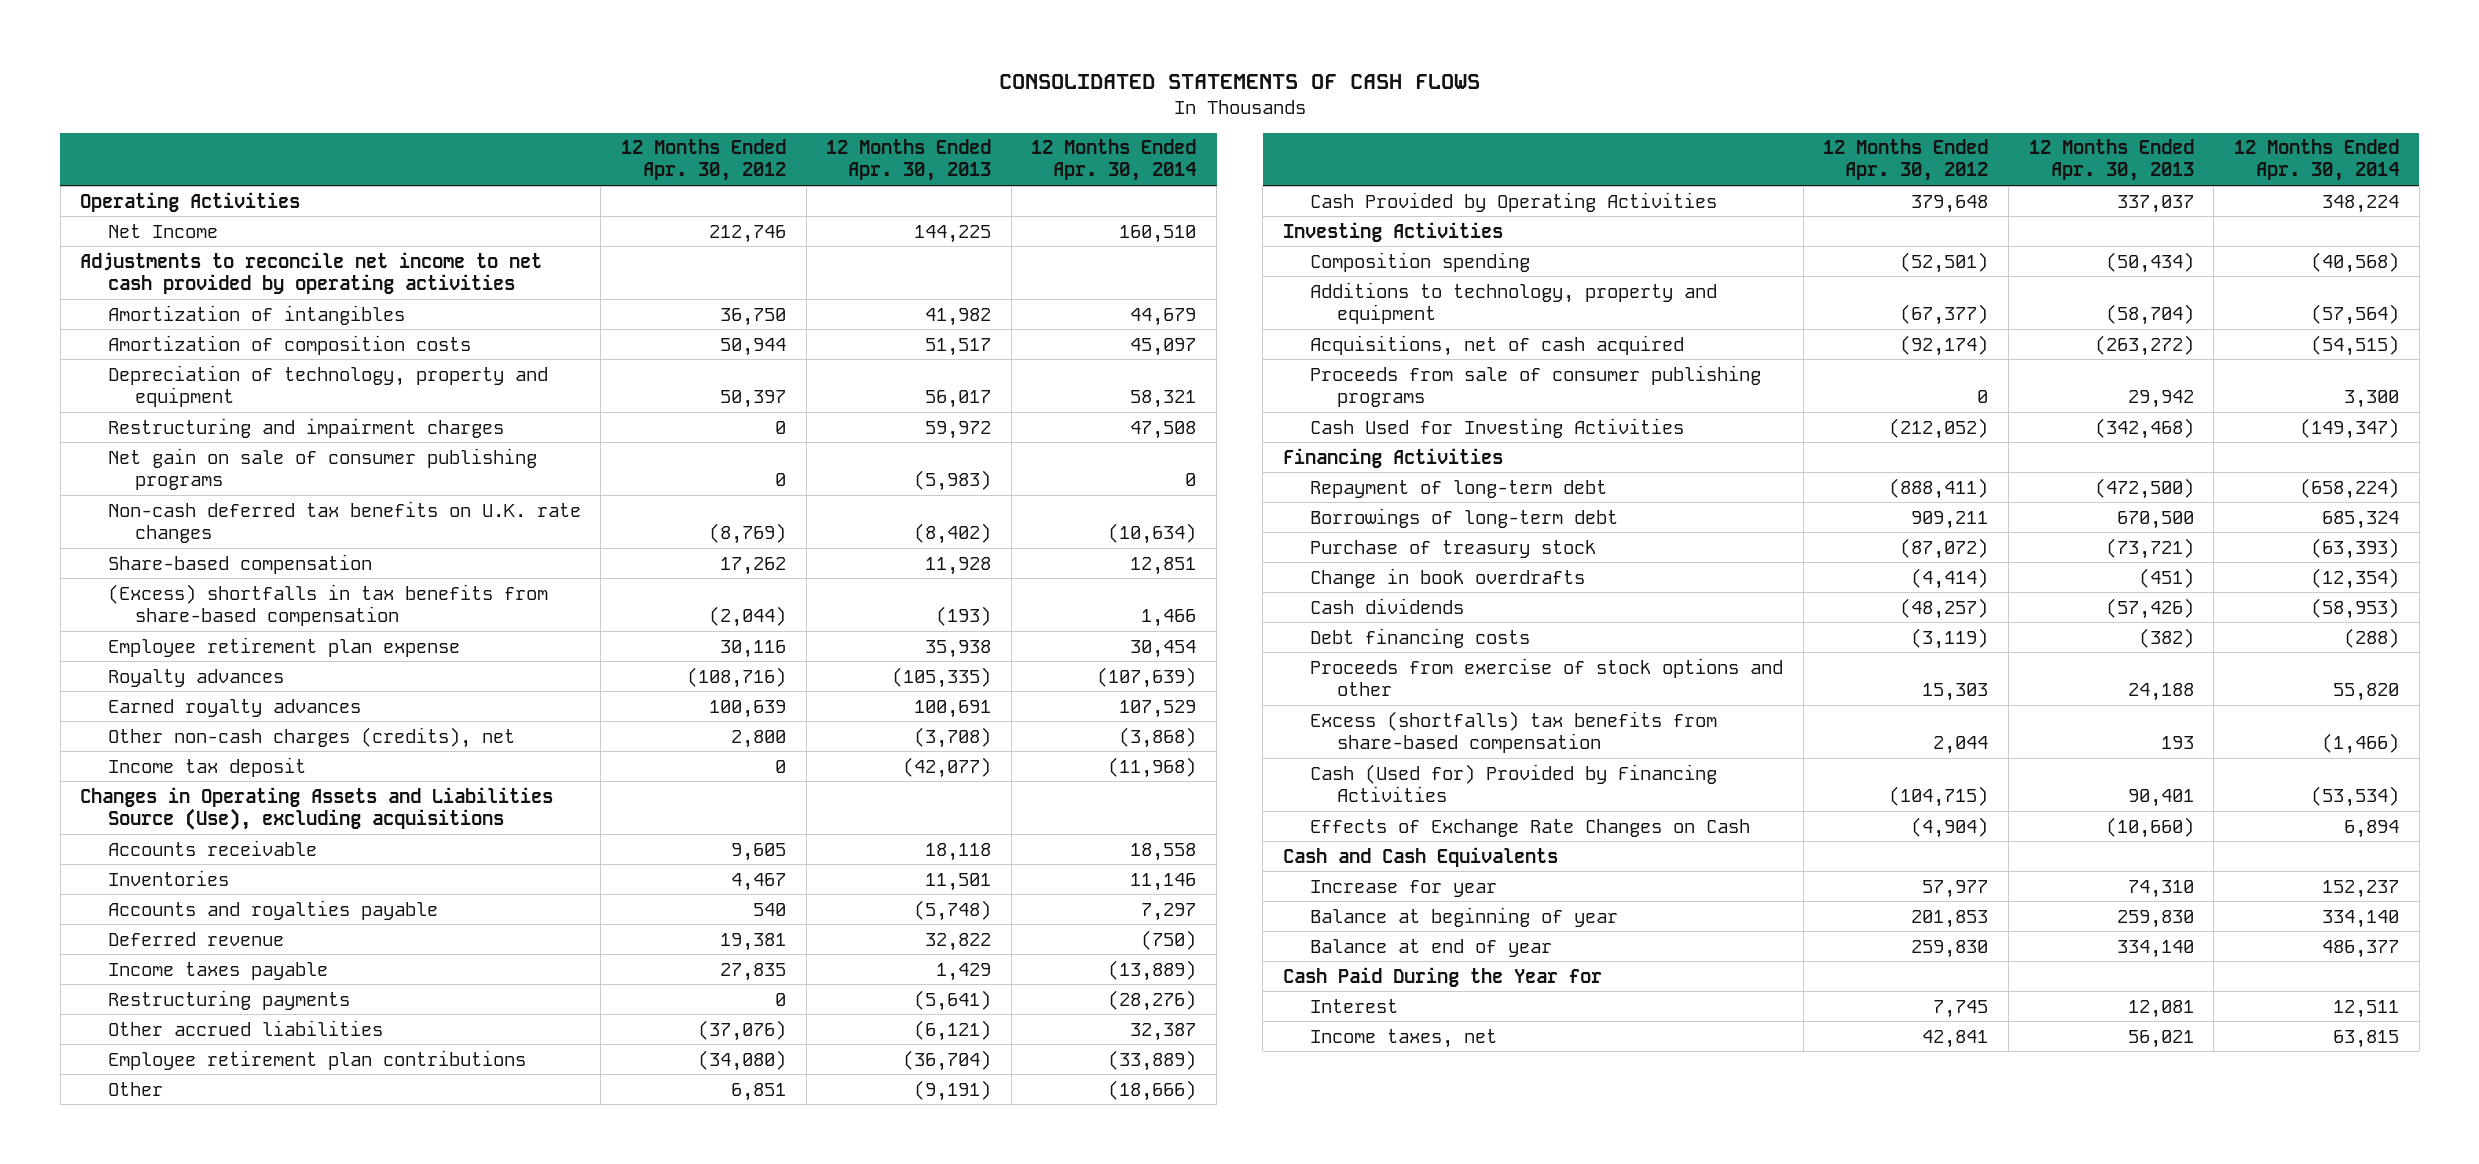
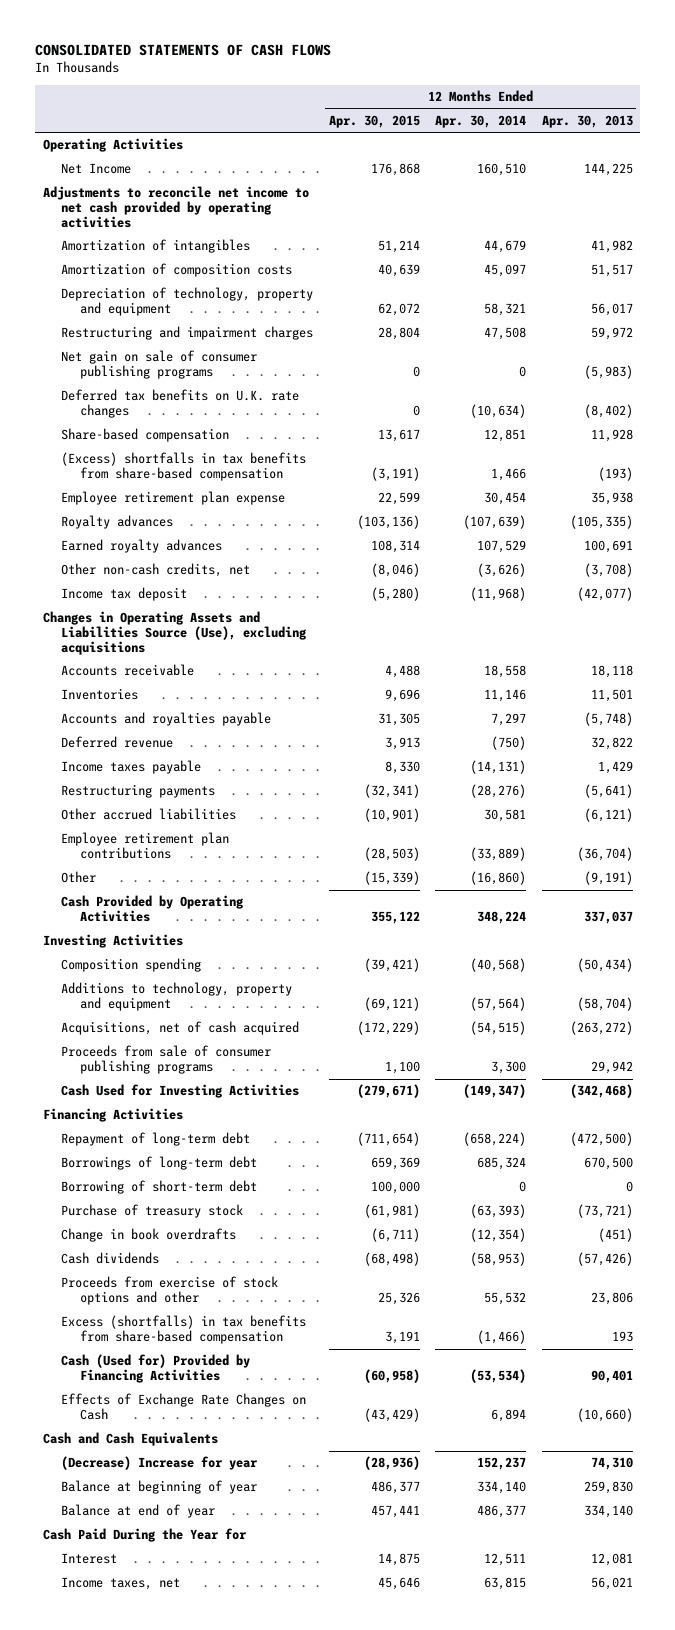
- | 12 Months Ended Apr. 30, 2012 | 12 Months Ended Apr. 30, 2013 | 12 Months Ended Apr. 30, 2014
+ | 12 Months Ended Apr. 30, 2015 | 12 Months Ended Apr. 30, 2014 | 12 Months Ended Apr. 30, 2013
- Non-cash deferred tax benefits on U.K. rate changes | (8,769) | (8,402) | (10,634)
+ Deferred tax benefits on U.K. rate changes | 0 | (10,634) | (8,402)
- Other non-cash charges (credits), net | 2,800 | (3,708) | (3,868)
+ Other non-cash credits, net | (8,046) | (3,626) | (3,708)
- Income taxes payable | 27,835 | 1,429 | (13,889)
+ Income taxes payable | 8,330 | (14,131) | 1,429
- Other accrued liabilities | (37,076) | (6,121) | 32,387
+ Other accrued liabilities | (10,901) | 30,581 | (6,121)
- Other | 6,851 | (9,191) | (18,666)
+ Other | (15,339) | (16,860) | (9,191)
+ Borrowing of short-term debt | 100,000 | 0 | 0
- Debt financing costs | (3,119) | (382) | (288)
- Proceeds from exercise of stock options and other | 15,303 | 24,188 | 55,820
- Excess (shortfalls) tax benefits from share-based compensation | 2,044 | 193 | (1,466)
+ Proceeds from exercise of stock options and other | 25,326 | 55,532 | 23,806
+ Excess (shortfalls) in tax benefits from share-based compensation | 3,191 | (1,466) | 193
- Increase for year | 57,977 | 74,310 | 152,237
+ (Decrease) Increase for year | (28,936) | 152,237 | 74,310

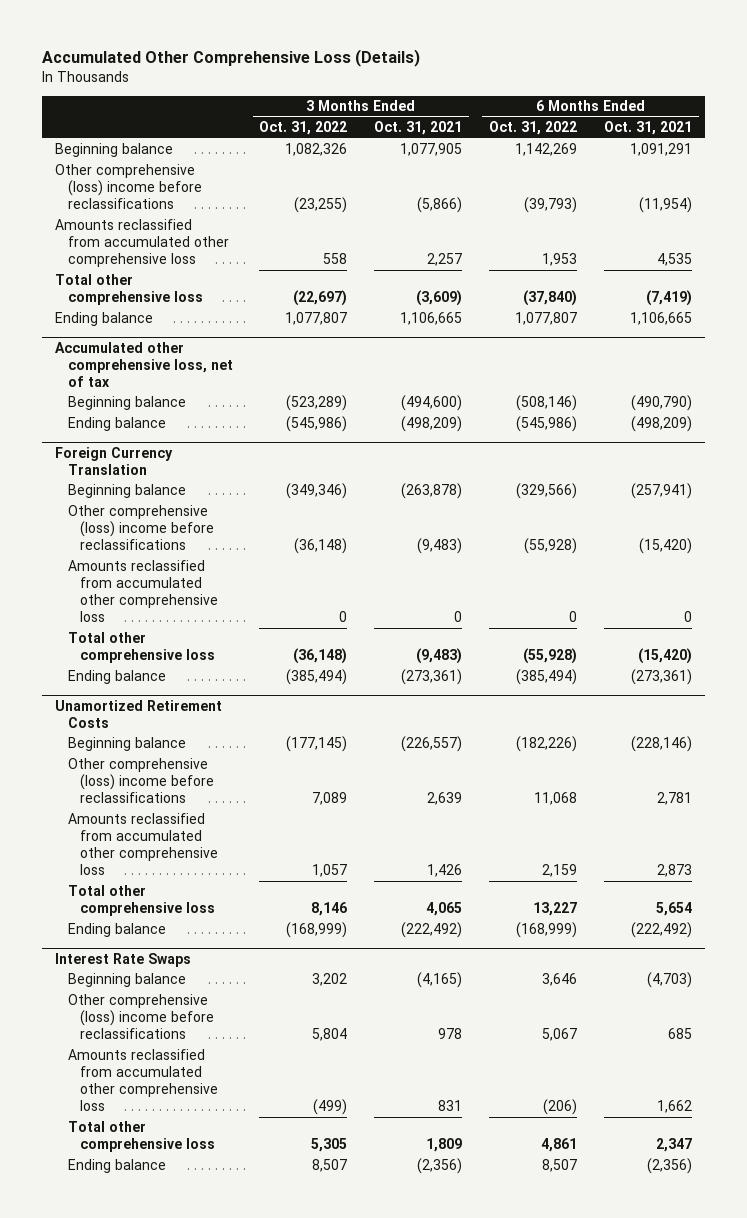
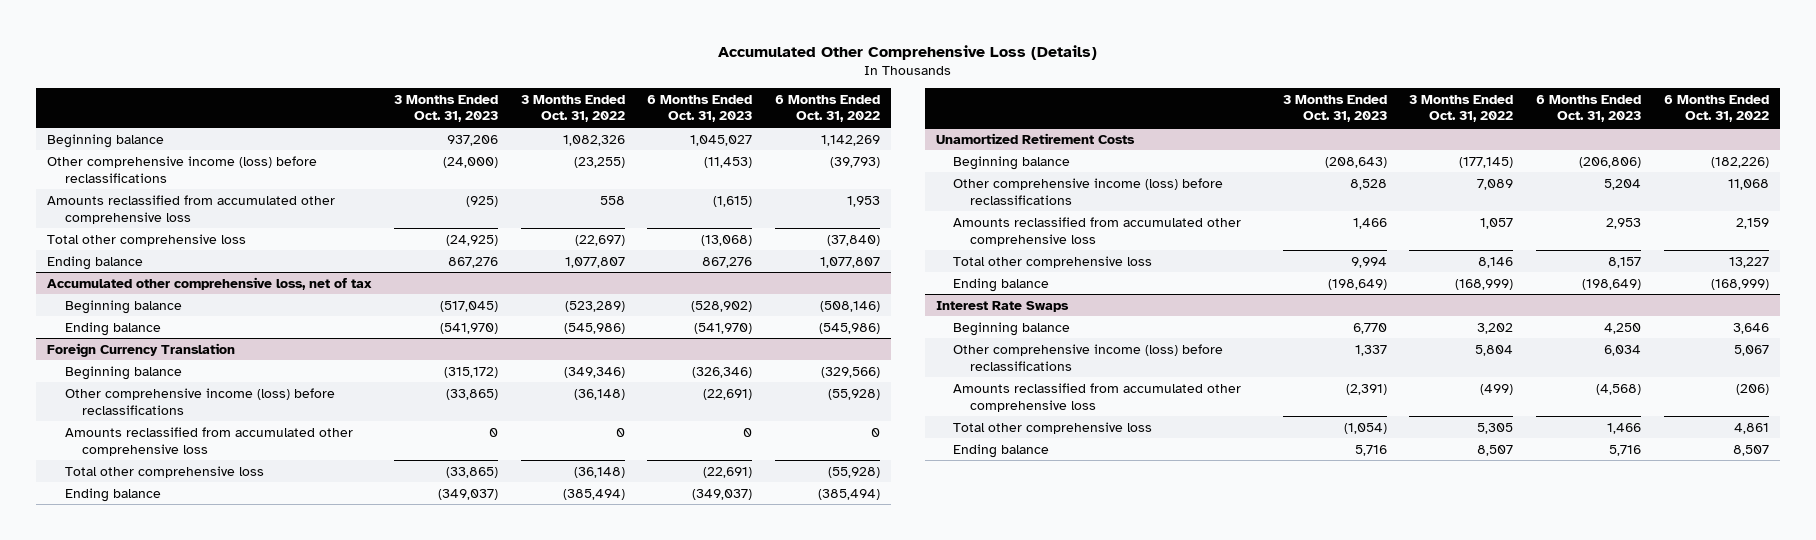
- | 3 Months Ended Oct. 31, 2022 | 3 Months Ended Oct. 31, 2021 | 6 Months Ended Oct. 31, 2022 | 6 Months Ended Oct. 31, 2021
+ | 3 Months Ended Oct. 31, 2023 | 3 Months Ended Oct. 31, 2022 | 6 Months Ended Oct. 31, 2023 | 6 Months Ended Oct. 31, 2022
- Other comprehensive (loss) income before reclassifications | (23,255) | (5,866) | (39,793) | (11,954)
+ Other comprehensive income (loss) before reclassifications | (24,000) | (23,255) | (11,453) | (39,793)
@ Foreign Currency Translation
- Other comprehensive (loss) income before reclassifications | (36,148) | (9,483) | (55,928) | (15,420)
+ Other comprehensive income (loss) before reclassifications | (33,865) | (36,148) | (22,691) | (55,928)
@ Unamortized Retirement Costs
- Other comprehensive (loss) income before reclassifications | 7,089 | 2,639 | 11,068 | 2,781
+ Other comprehensive income (loss) before reclassifications | 8,528 | 7,089 | 5,204 | 11,068
@ Interest Rate Swaps
- Other comprehensive (loss) income before reclassifications | 5,804 | 978 | 5,067 | 685
+ Other comprehensive income (loss) before reclassifications | 1,337 | 5,804 | 6,034 | 5,067

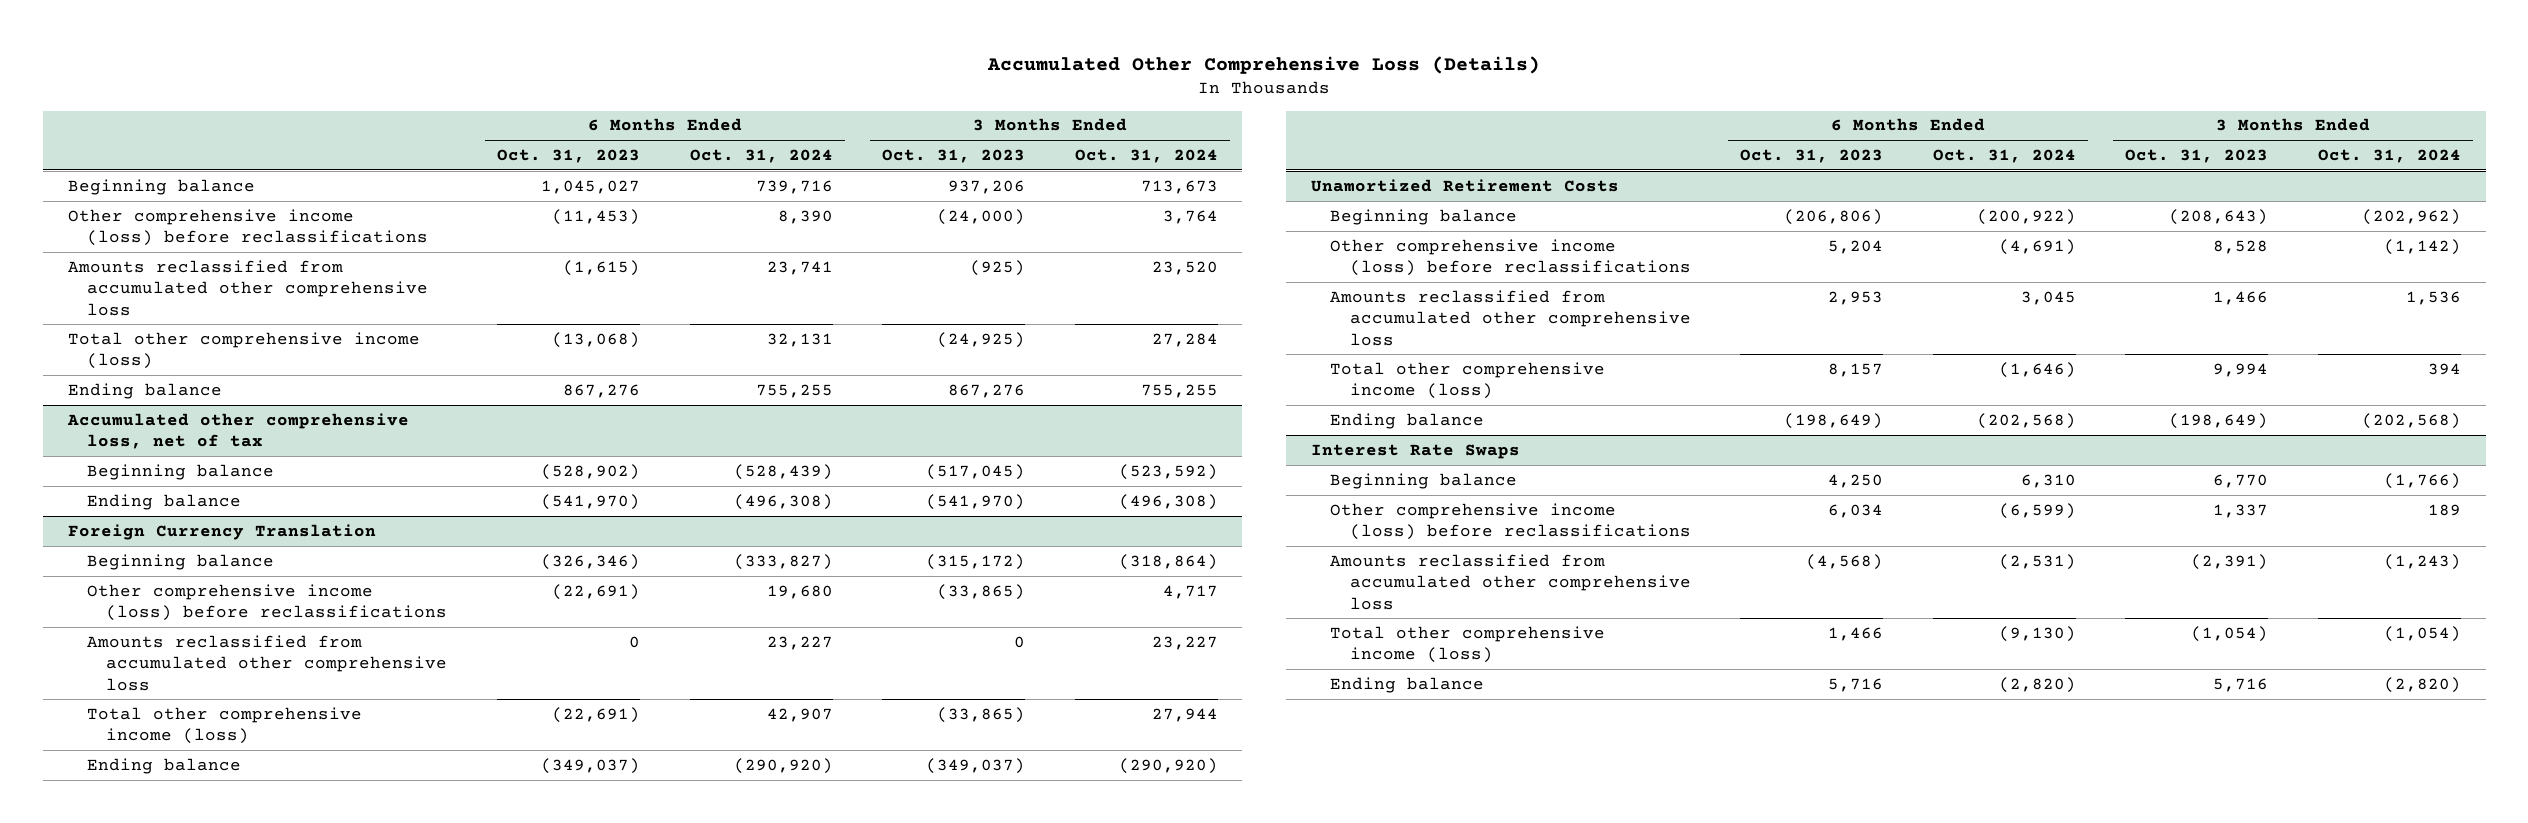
- | 3 Months Ended Oct. 31, 2023 | 3 Months Ended Oct. 31, 2022 | 6 Months Ended Oct. 31, 2023 | 6 Months Ended Oct. 31, 2022
+ | 6 Months Ended Oct. 31, 2023 | 6 Months Ended Oct. 31, 2024 | 3 Months Ended Oct. 31, 2023 | 3 Months Ended Oct. 31, 2024
- Total other comprehensive loss | (24,925) | (22,697) | (13,068) | (37,840)
+ Total other comprehensive income (loss) | (13,068) | 32,131 | (24,925) | 27,284
@ Foreign Currency Translation
- Total other comprehensive loss | (33,865) | (36,148) | (22,691) | (55,928)
+ Total other comprehensive income (loss) | (22,691) | 42,907 | (33,865) | 27,944
@ Unamortized Retirement Costs
- Total other comprehensive loss | 9,994 | 8,146 | 8,157 | 13,227
+ Total other comprehensive income (loss) | 8,157 | (1,646) | 9,994 | 394
@ Interest Rate Swaps
- Total other comprehensive loss | (1,054) | 5,305 | 1,466 | 4,861
+ Total other comprehensive income (loss) | 1,466 | (9,130) | (1,054) | (1,054)

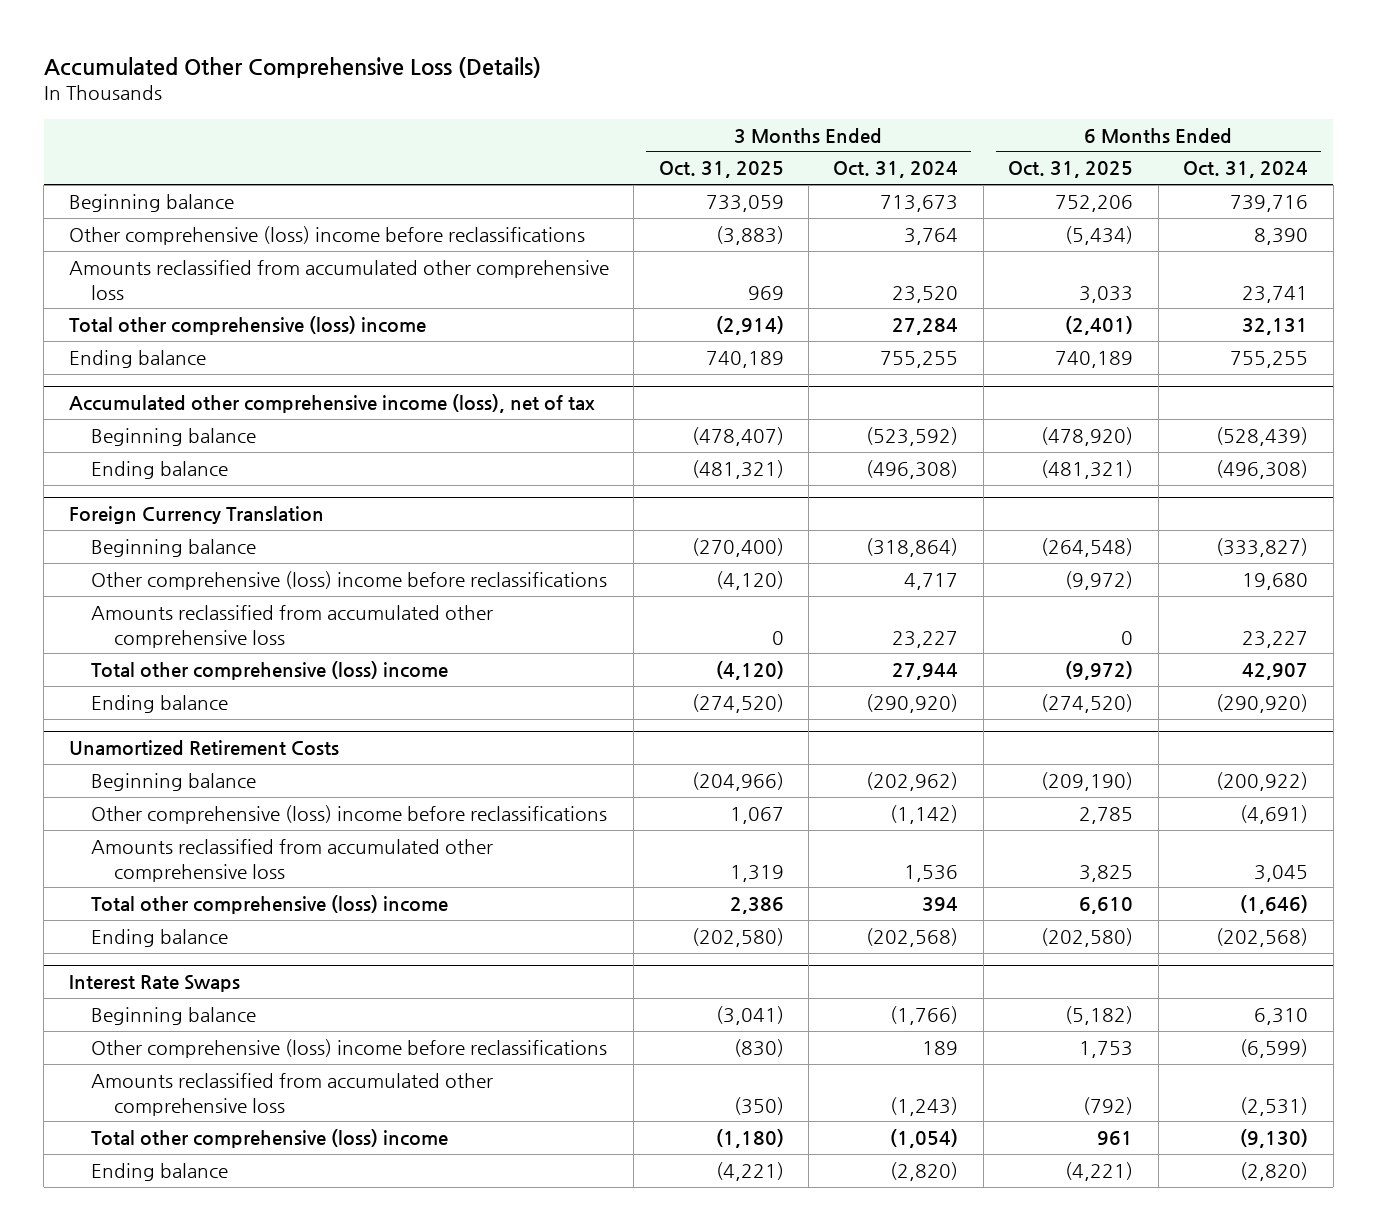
- | 6 Months Ended Oct. 31, 2023 | 6 Months Ended Oct. 31, 2024 | 3 Months Ended Oct. 31, 2023 | 3 Months Ended Oct. 31, 2024
+ | 3 Months Ended Oct. 31, 2025 | 3 Months Ended Oct. 31, 2024 | 6 Months Ended Oct. 31, 2025 | 6 Months Ended Oct. 31, 2024
- Other comprehensive income (loss) before reclassifications | (11,453) | 8,390 | (24,000) | 3,764
+ Other comprehensive (loss) income before reclassifications | (3,883) | 3,764 | (5,434) | 8,390
- Total other comprehensive income (loss) | (13,068) | 32,131 | (24,925) | 27,284
+ Total other comprehensive (loss) income | (2,914) | 27,284 | (2,401) | 32,131
- Accumulated other comprehensive loss, net of tax
+ Accumulated other comprehensive income (loss), net of tax
@ Foreign Currency Translation
- Other comprehensive income (loss) before reclassifications | (22,691) | 19,680 | (33,865) | 4,717
+ Other comprehensive (loss) income before reclassifications | (4,120) | 4,717 | (9,972) | 19,680
- Total other comprehensive income (loss) | (22,691) | 42,907 | (33,865) | 27,944
+ Total other comprehensive (loss) income | (4,120) | 27,944 | (9,972) | 42,907
@ Unamortized Retirement Costs
- Other comprehensive income (loss) before reclassifications | 5,204 | (4,691) | 8,528 | (1,142)
+ Other comprehensive (loss) income before reclassifications | 1,067 | (1,142) | 2,785 | (4,691)
- Total other comprehensive income (loss) | 8,157 | (1,646) | 9,994 | 394
+ Total other comprehensive (loss) income | 2,386 | 394 | 6,610 | (1,646)
@ Interest Rate Swaps
- Other comprehensive income (loss) before reclassifications | 6,034 | (6,599) | 1,337 | 189
+ Other comprehensive (loss) income before reclassifications | (830) | 189 | 1,753 | (6,599)
- Total other comprehensive income (loss) | 1,466 | (9,130) | (1,054) | (1,054)
+ Total other comprehensive (loss) income | (1,180) | (1,054) | 961 | (9,130)

